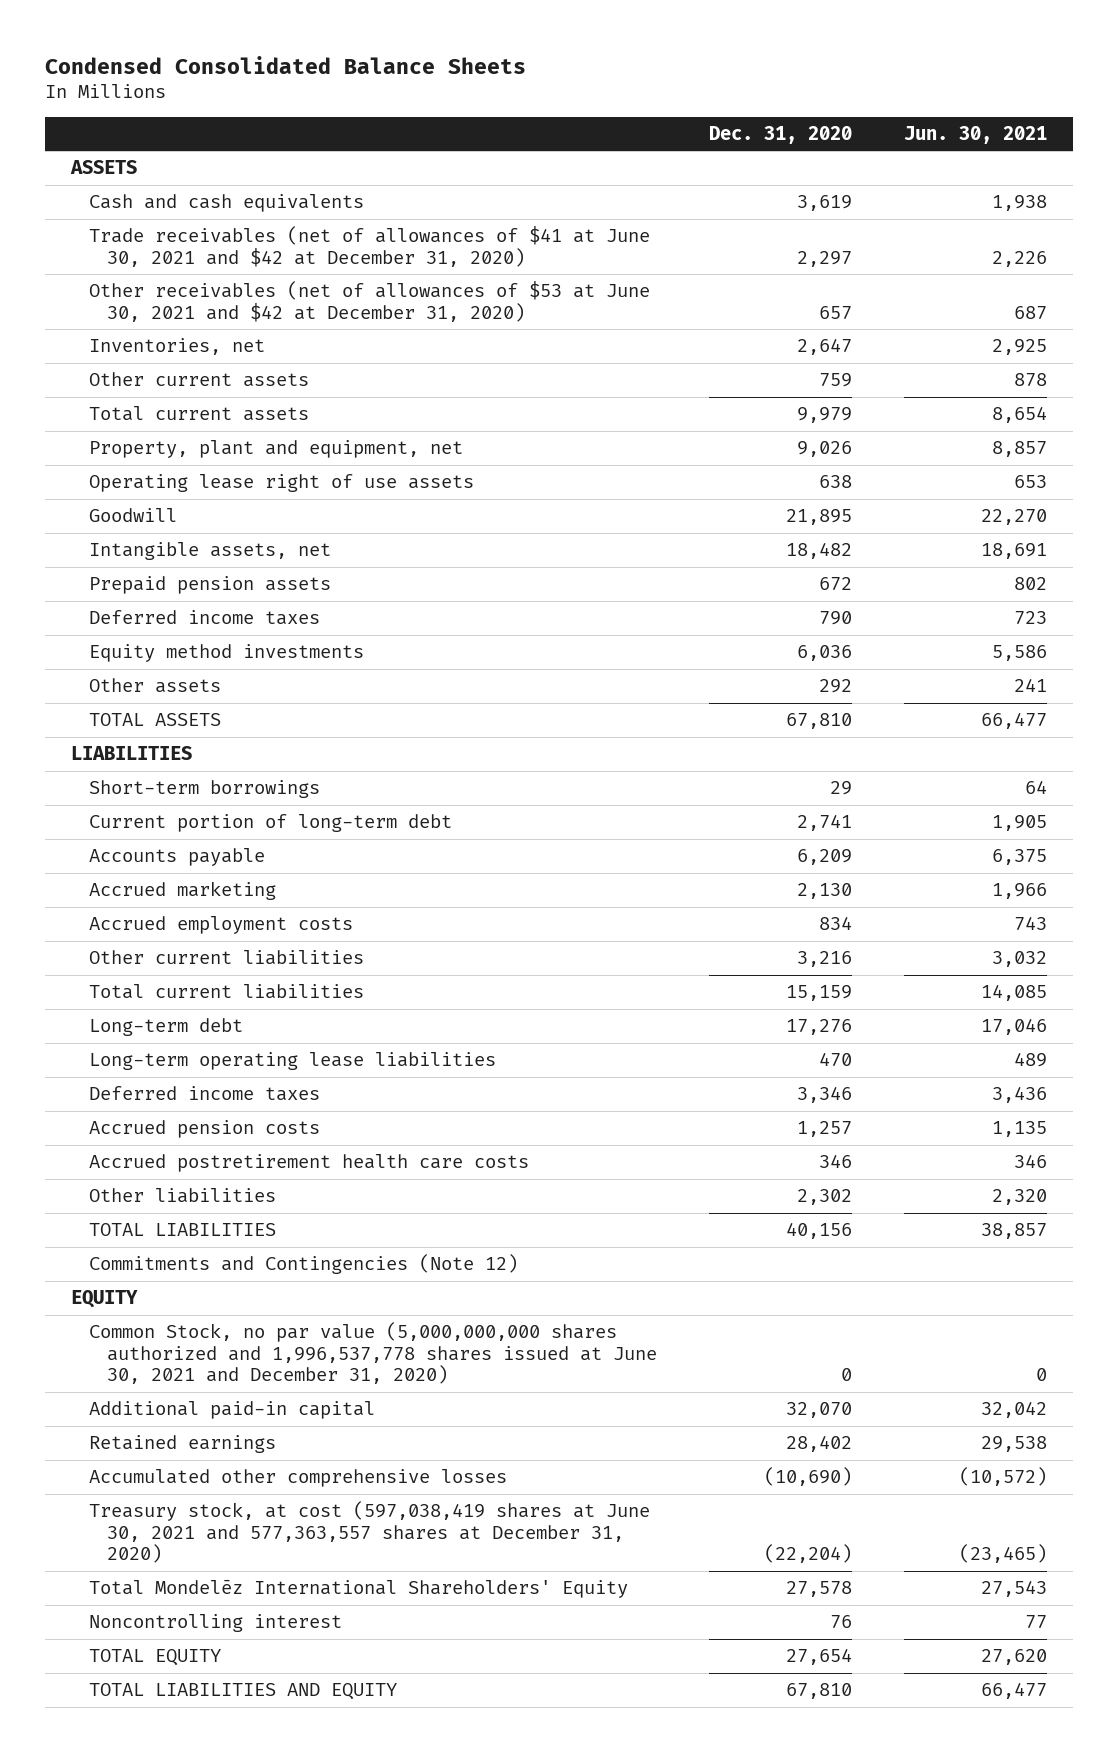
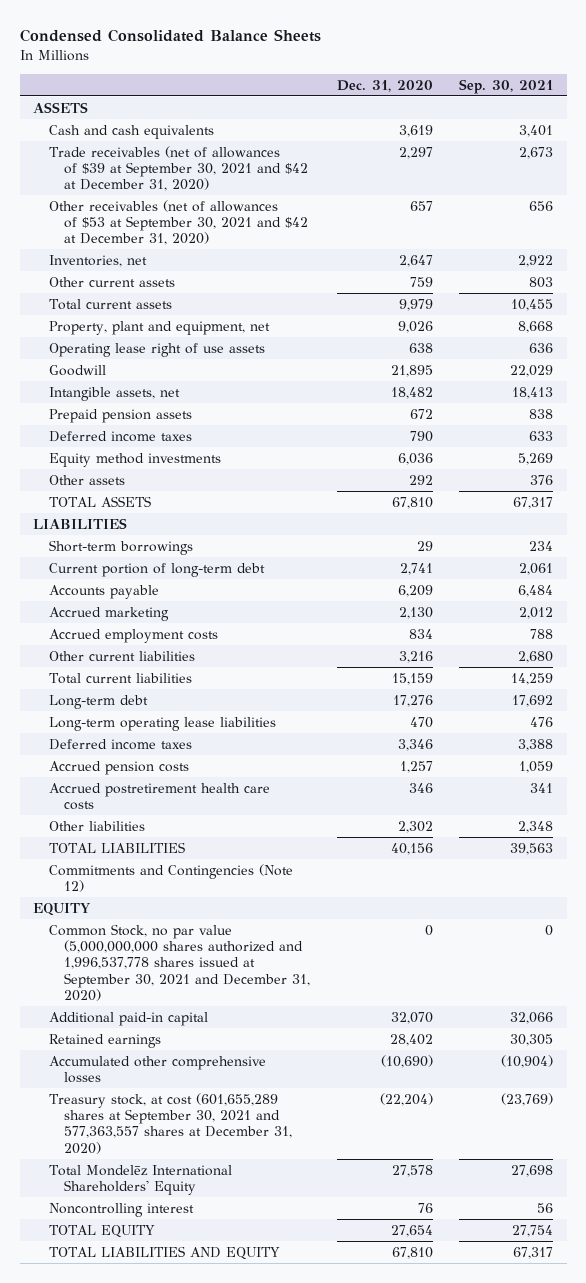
- | Dec. 31, 2020 | Jun. 30, 2021
+ | Dec. 31, 2020 | Sep. 30, 2021
- Trade receivables (net of allowances of $41 at June 30, 2021 and $42 at December 31, 2020) | 2,297 | 2,226
- Other receivables (net of allowances of $53 at June 30, 2021 and $42 at December 31, 2020) | 657 | 687
+ Trade receivables (net of allowances of $39 at September 30, 2021 and $42 at December 31, 2020) | 2,297 | 2,673
+ Other receivables (net of allowances of $53 at September 30, 2021 and $42 at December 31, 2020) | 657 | 656
- Common Stock, no par value (5,000,000,000 shares authorized and 1,996,537,778 shares issued at June 30, 2021 and December 31, 2020) | 0 | 0
+ Common Stock, no par value (5,000,000,000 shares authorized and 1,996,537,778 shares issued at September 30, 2021 and December 31, 2020) | 0 | 0
- Treasury stock, at cost (597,038,419 shares at June 30, 2021 and 577,363,557 shares at December 31, 2020) | (22,204) | (23,465)
+ Treasury stock, at cost (601,655,289 shares at September 30, 2021 and 577,363,557 shares at December 31, 2020) | (22,204) | (23,769)

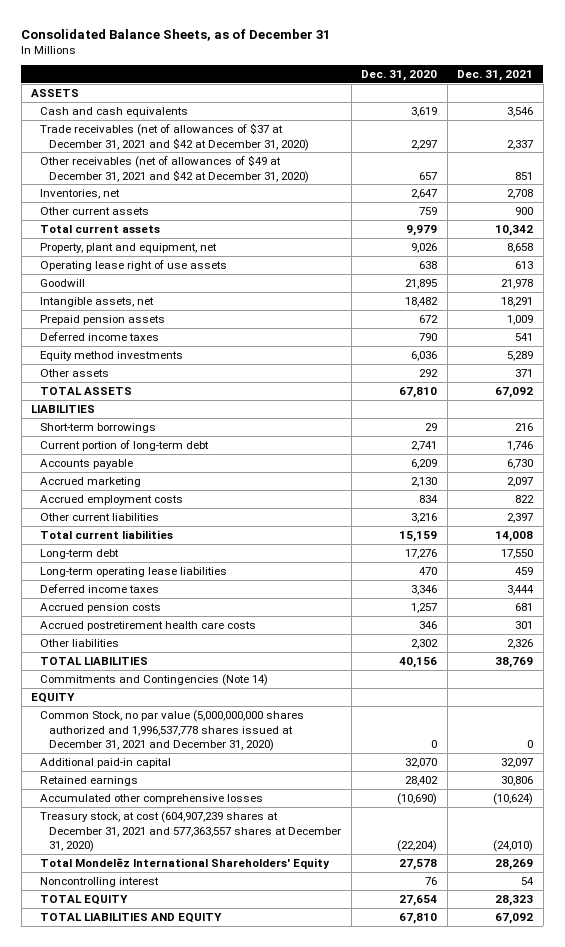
- Condensed Consolidated Balance Sheets
+ Consolidated Balance Sheets, as of December 31
- | Dec. 31, 2020 | Sep. 30, 2021
+ | Dec. 31, 2020 | Dec. 31, 2021
- Trade receivables (net of allowances of $39 at September 30, 2021 and $42 at December 31, 2020) | 2,297 | 2,673
- Other receivables (net of allowances of $53 at September 30, 2021 and $42 at December 31, 2020) | 657 | 656
+ Trade receivables (net of allowances of $37 at December 31, 2021 and $42 at December 31, 2020) | 2,297 | 2,337
+ Other receivables (net of allowances of $49 at December 31, 2021 and $42 at December 31, 2020) | 657 | 851
- Commitments and Contingencies (Note 12)
+ Commitments and Contingencies (Note 14)
- Common Stock, no par value (5,000,000,000 shares authorized and 1,996,537,778 shares issued at September 30, 2021 and December 31, 2020) | 0 | 0
+ Common Stock, no par value (5,000,000,000 shares authorized and 1,996,537,778 shares issued at December 31, 2021 and December 31, 2020) | 0 | 0
- Treasury stock, at cost (601,655,289 shares at September 30, 2021 and 577,363,557 shares at December 31, 2020) | (22,204) | (23,769)
+ Treasury stock, at cost (604,907,239 shares at December 31, 2021 and 577,363,557 shares at December 31, 2020) | (22,204) | (24,010)

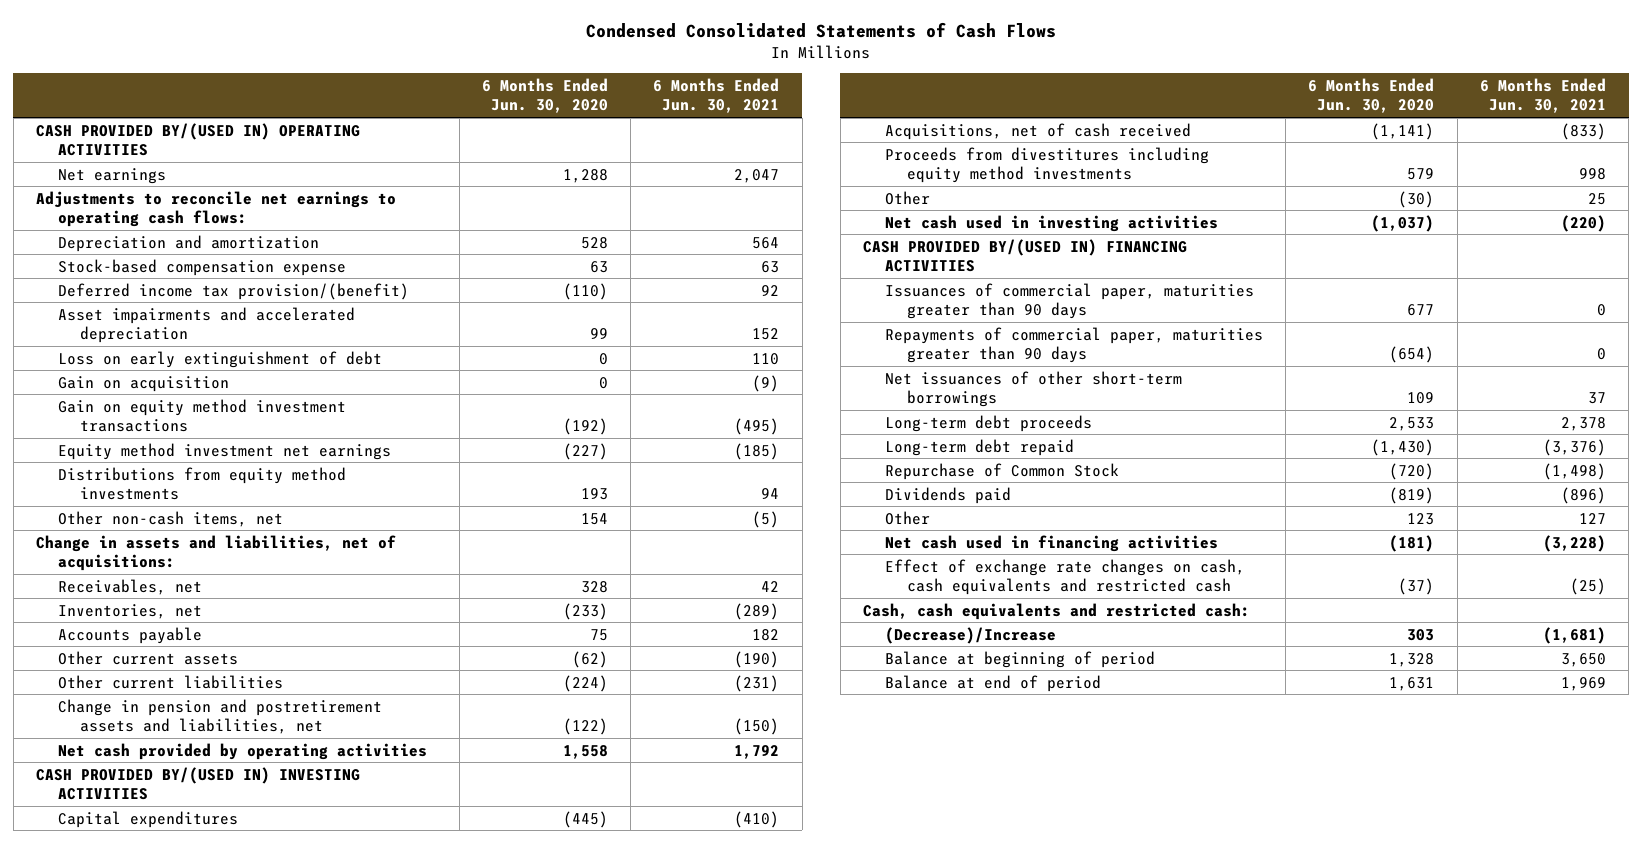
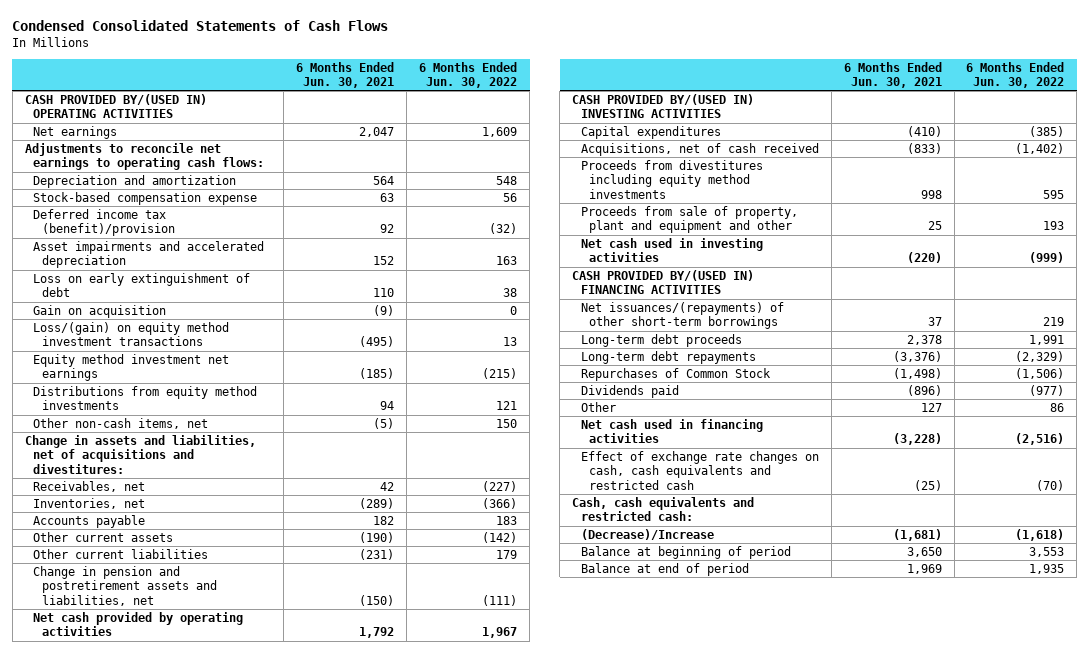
- | 6 Months Ended Jun. 30, 2020 | 6 Months Ended Jun. 30, 2021
+ | 6 Months Ended Jun. 30, 2021 | 6 Months Ended Jun. 30, 2022
- Deferred income tax provision/(benefit) | (110) | 92
+ Deferred income tax (benefit)/provision | 92 | (32)
- Gain on equity method investment transactions | (192) | (495)
+ Loss/(gain) on equity method investment transactions | (495) | 13
- Change in assets and liabilities, net of acquisitions:
+ Change in assets and liabilities, net of acquisitions and divestitures:
- Other | (30) | 25
+ Proceeds from sale of property, plant and equipment and other | 25 | 193
- Issuances of commercial paper, maturities greater than 90 days | 677 | 0
- Repayments of commercial paper, maturities greater than 90 days | (654) | 0
- Net issuances of other short-term borrowings | 109 | 37
+ Net issuances/(repayments) of other short-term borrowings | 37 | 219
- Long-term debt repaid | (1,430) | (3,376)
- Repurchase of Common Stock | (720) | (1,498)
+ Long-term debt repayments | (3,376) | (2,329)
+ Repurchases of Common Stock | (1,498) | (1,506)

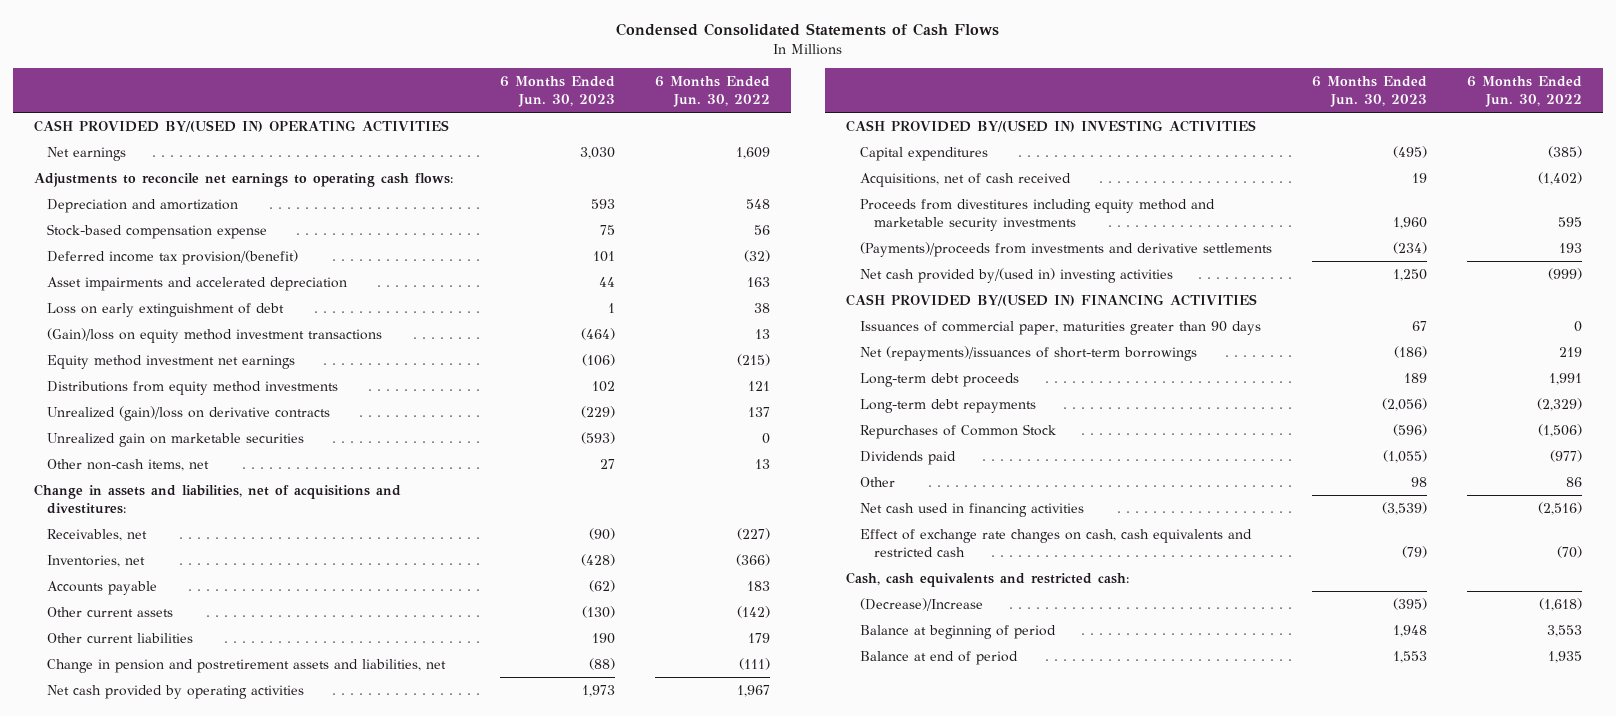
- | 6 Months Ended Jun. 30, 2021 | 6 Months Ended Jun. 30, 2022
+ | 6 Months Ended Jun. 30, 2023 | 6 Months Ended Jun. 30, 2022
- Deferred income tax (benefit)/provision | 92 | (32)
+ Deferred income tax provision/(benefit) | 101 | (32)
- Gain on acquisition | (9) | 0
- Loss/(gain) on equity method investment transactions | (495) | 13
+ (Gain)/loss on equity method investment transactions | (464) | 13
- Other non-cash items, net | (5) | 150
+ Unrealized (gain)/loss on derivative contracts | (229) | 137
+ Unrealized gain on marketable securities | (593) | 0
+ Other non-cash items, net | 27 | 13
- Proceeds from divestitures including equity method investments | 998 | 595
- Proceeds from sale of property, plant and equipment and other | 25 | 193
- Net cash used in investing activities | (220) | (999)
+ Proceeds from divestitures including equity method and marketable security investments | 1,960 | 595
+ (Payments)/proceeds from investments and derivative settlements | (234) | 193
+ Net cash provided by/(used in) investing activities | 1,250 | (999)
- Net issuances/(repayments) of other short-term borrowings | 37 | 219
+ Issuances of commercial paper, maturities greater than 90 days | 67 | 0
+ Net (repayments)/issuances of short-term borrowings | (186) | 219

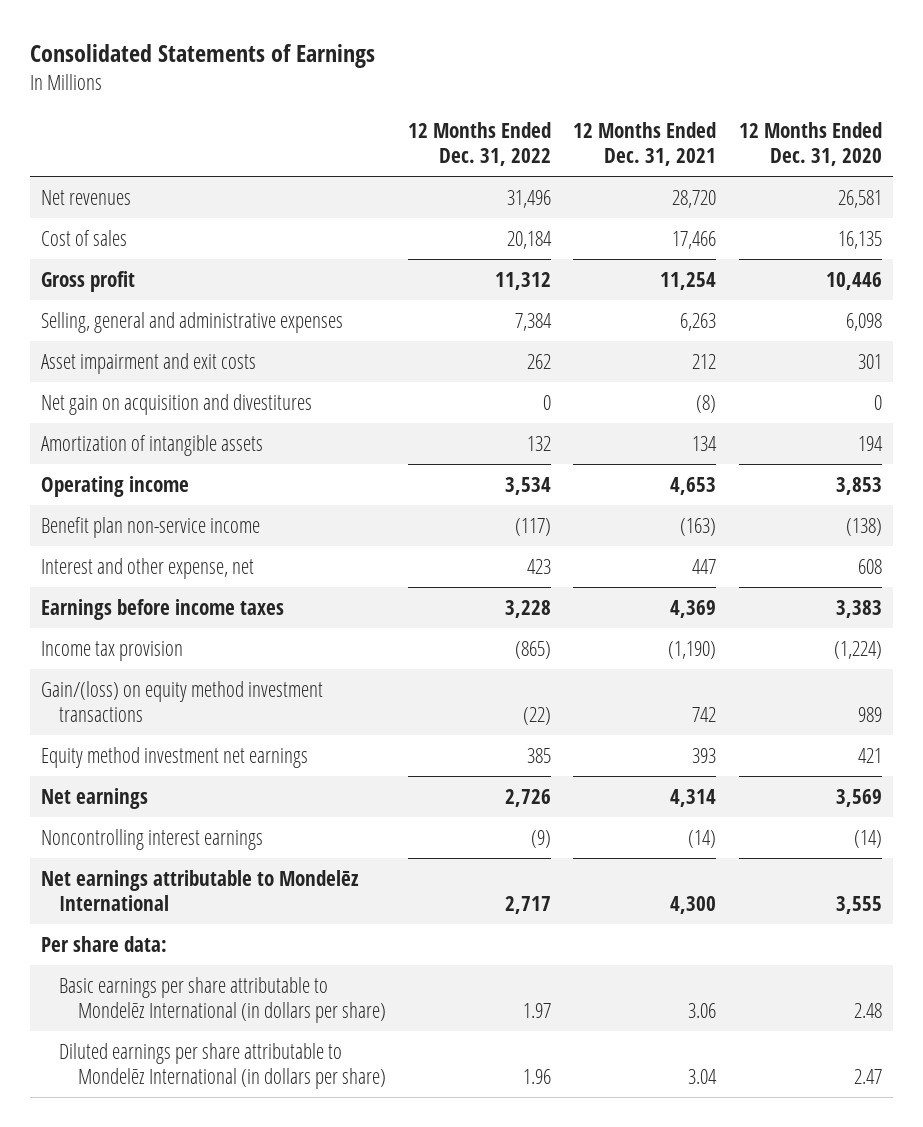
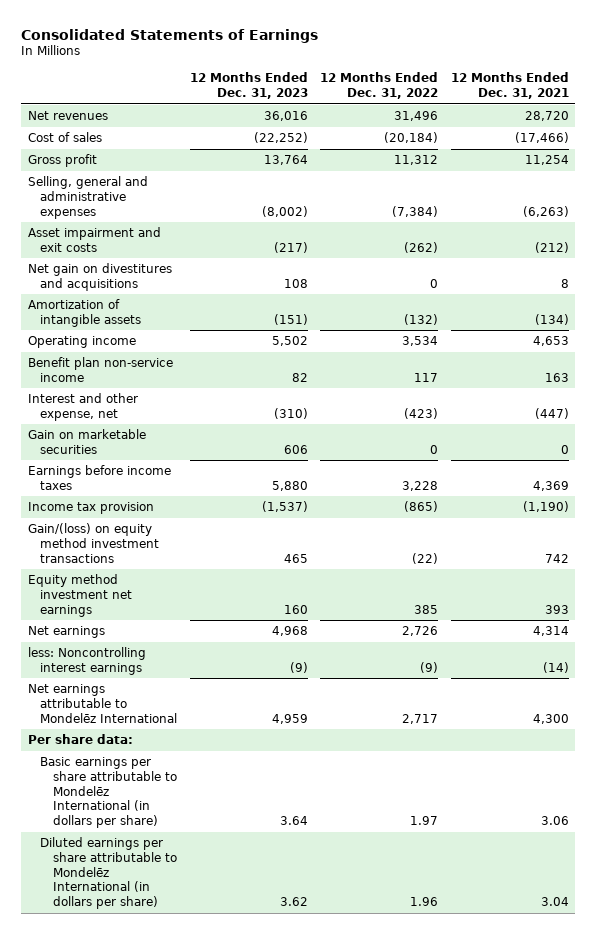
- | 12 Months Ended Dec. 31, 2022 | 12 Months Ended Dec. 31, 2021 | 12 Months Ended Dec. 31, 2020
+ | 12 Months Ended Dec. 31, 2023 | 12 Months Ended Dec. 31, 2022 | 12 Months Ended Dec. 31, 2021
- Cost of sales | 20,184 | 17,466 | 16,135
+ Cost of sales | (22,252) | (20,184) | (17,466)
- Selling, general and administrative expenses | 7,384 | 6,263 | 6,098
- Asset impairment and exit costs | 262 | 212 | 301
- Net gain on acquisition and divestitures | 0 | (8) | 0
- Amortization of intangible assets | 132 | 134 | 194
+ Selling, general and administrative expenses | (8,002) | (7,384) | (6,263)
+ Asset impairment and exit costs | (217) | (262) | (212)
+ Net gain on divestitures and acquisitions | 108 | 0 | 8
+ Amortization of intangible assets | (151) | (132) | (134)
- Benefit plan non-service income | (117) | (163) | (138)
- Interest and other expense, net | 423 | 447 | 608
+ Benefit plan non-service income | 82 | 117 | 163
+ Interest and other expense, net | (310) | (423) | (447)
+ Gain on marketable securities | 606 | 0 | 0
- Noncontrolling interest earnings | (9) | (14) | (14)
+ less: Noncontrolling interest earnings | (9) | (9) | (14)

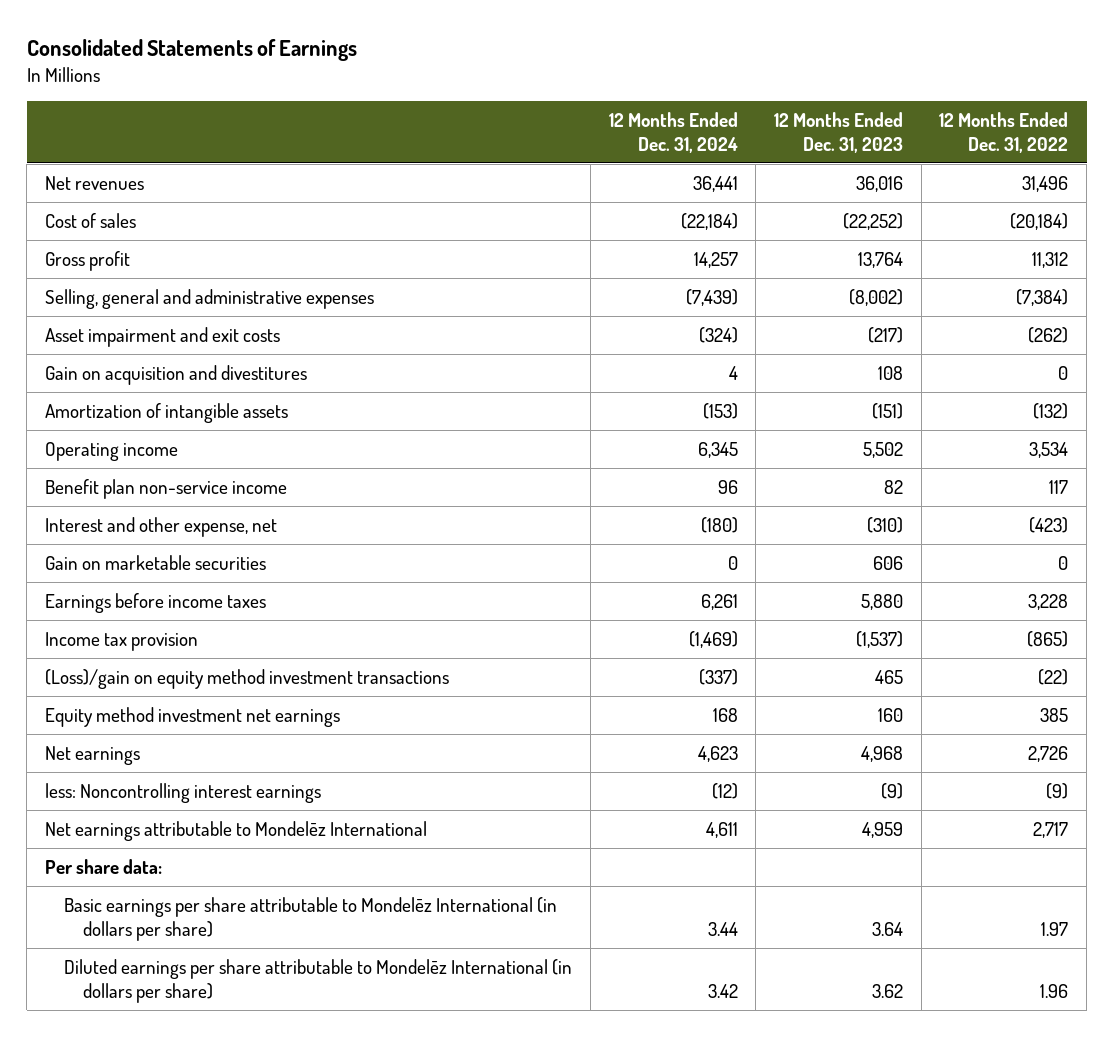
- | 12 Months Ended Dec. 31, 2023 | 12 Months Ended Dec. 31, 2022 | 12 Months Ended Dec. 31, 2021
+ | 12 Months Ended Dec. 31, 2024 | 12 Months Ended Dec. 31, 2023 | 12 Months Ended Dec. 31, 2022
- Net gain on divestitures and acquisitions | 108 | 0 | 8
+ Gain on acquisition and divestitures | 4 | 108 | 0
- Gain/(loss) on equity method investment transactions | 465 | (22) | 742
+ (Loss)/gain on equity method investment transactions | (337) | 465 | (22)

